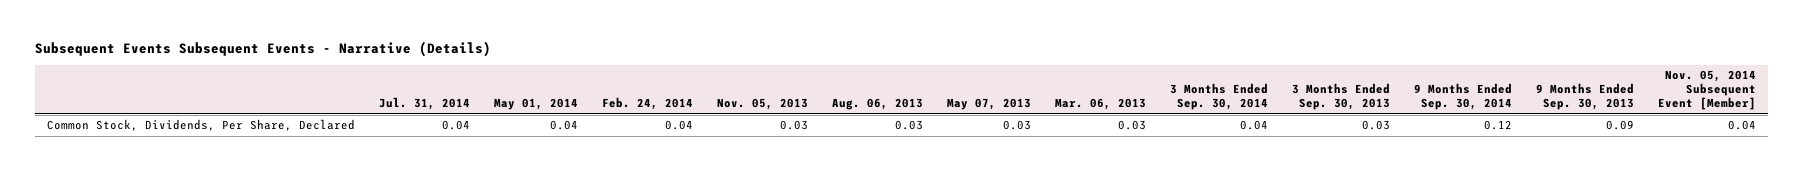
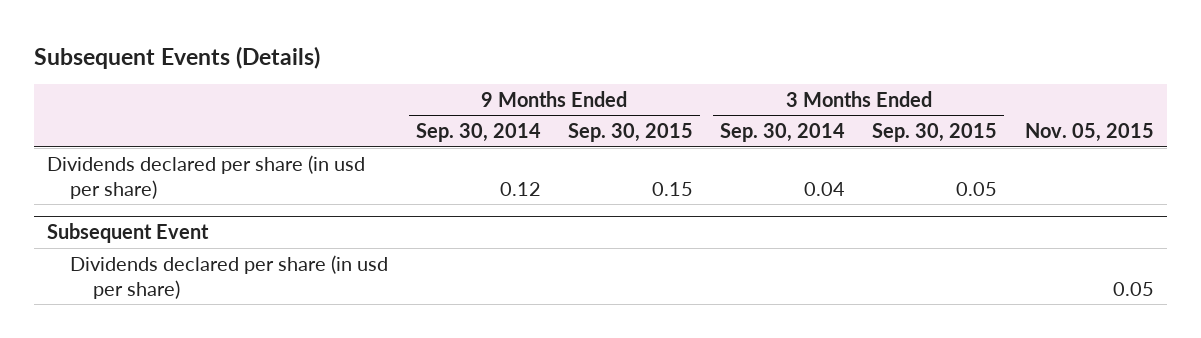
- Subsequent Events Subsequent Events - Narrative (Details)
+ Subsequent Events (Details)
- | Jul. 31, 2014 | May 01, 2014 | Feb. 24, 2014 | Nov. 05, 2013 | Aug. 06, 2013 | May 07, 2013 | Mar. 06, 2013 | 3 Months Ended Sep. 30, 2014 | 3 Months Ended Sep. 30, 2013 | 9 Months Ended Sep. 30, 2014 | 9 Months Ended Sep. 30, 2013 | Nov. 05, 2014 Subsequent Event [Member]
+ | 9 Months Ended Sep. 30, 2014 | 9 Months Ended Sep. 30, 2015 | 3 Months Ended Sep. 30, 2014 | 3 Months Ended Sep. 30, 2015 | Nov. 05, 2015
- Common Stock, Dividends, Per Share, Declared | 0.04 | 0.04 | 0.04 | 0.03 | 0.03 | 0.03 | 0.03 | 0.04 | 0.03 | 0.12 | 0.09 | 0.04
+ Dividends declared per share (in usd per share) | 0.12 | 0.15 | 0.04 | 0.05 |
+ Subsequent Event
+ Dividends declared per share (in usd per share) | | | | | 0.05

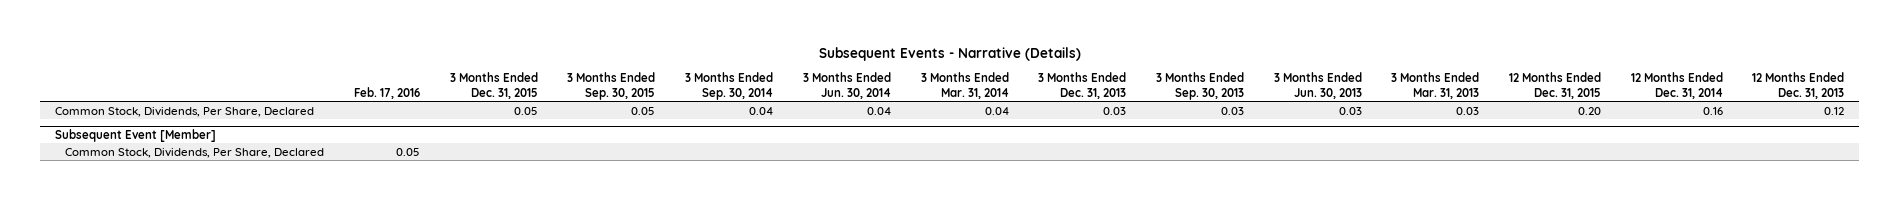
- Subsequent Events (Details)
+ Subsequent Events - Narrative (Details)
- | 9 Months Ended Sep. 30, 2014 | 9 Months Ended Sep. 30, 2015 | 3 Months Ended Sep. 30, 2014 | 3 Months Ended Sep. 30, 2015 | Nov. 05, 2015
+ | Feb. 17, 2016 | 3 Months Ended Dec. 31, 2015 | 3 Months Ended Sep. 30, 2015 | 3 Months Ended Sep. 30, 2014 | 3 Months Ended Jun. 30, 2014 | 3 Months Ended Mar. 31, 2014 | 3 Months Ended Dec. 31, 2013 | 3 Months Ended Sep. 30, 2013 | 3 Months Ended Jun. 30, 2013 | 3 Months Ended Mar. 31, 2013 | 12 Months Ended Dec. 31, 2015 | 12 Months Ended Dec. 31, 2014 | 12 Months Ended Dec. 31, 2013
- Dividends declared per share (in usd per share) | 0.12 | 0.15 | 0.04 | 0.05 |
- Subsequent Event
- Dividends declared per share (in usd per share) | | | | | 0.05
+ Common Stock, Dividends, Per Share, Declared | | 0.05 | 0.05 | 0.04 | 0.04 | 0.04 | 0.03 | 0.03 | 0.03 | 0.03 | 0.20 | 0.16 | 0.12
+ Subsequent Event [Member]
+ Common Stock, Dividends, Per Share, Declared | 0.05 | | | | | | | | | | | |

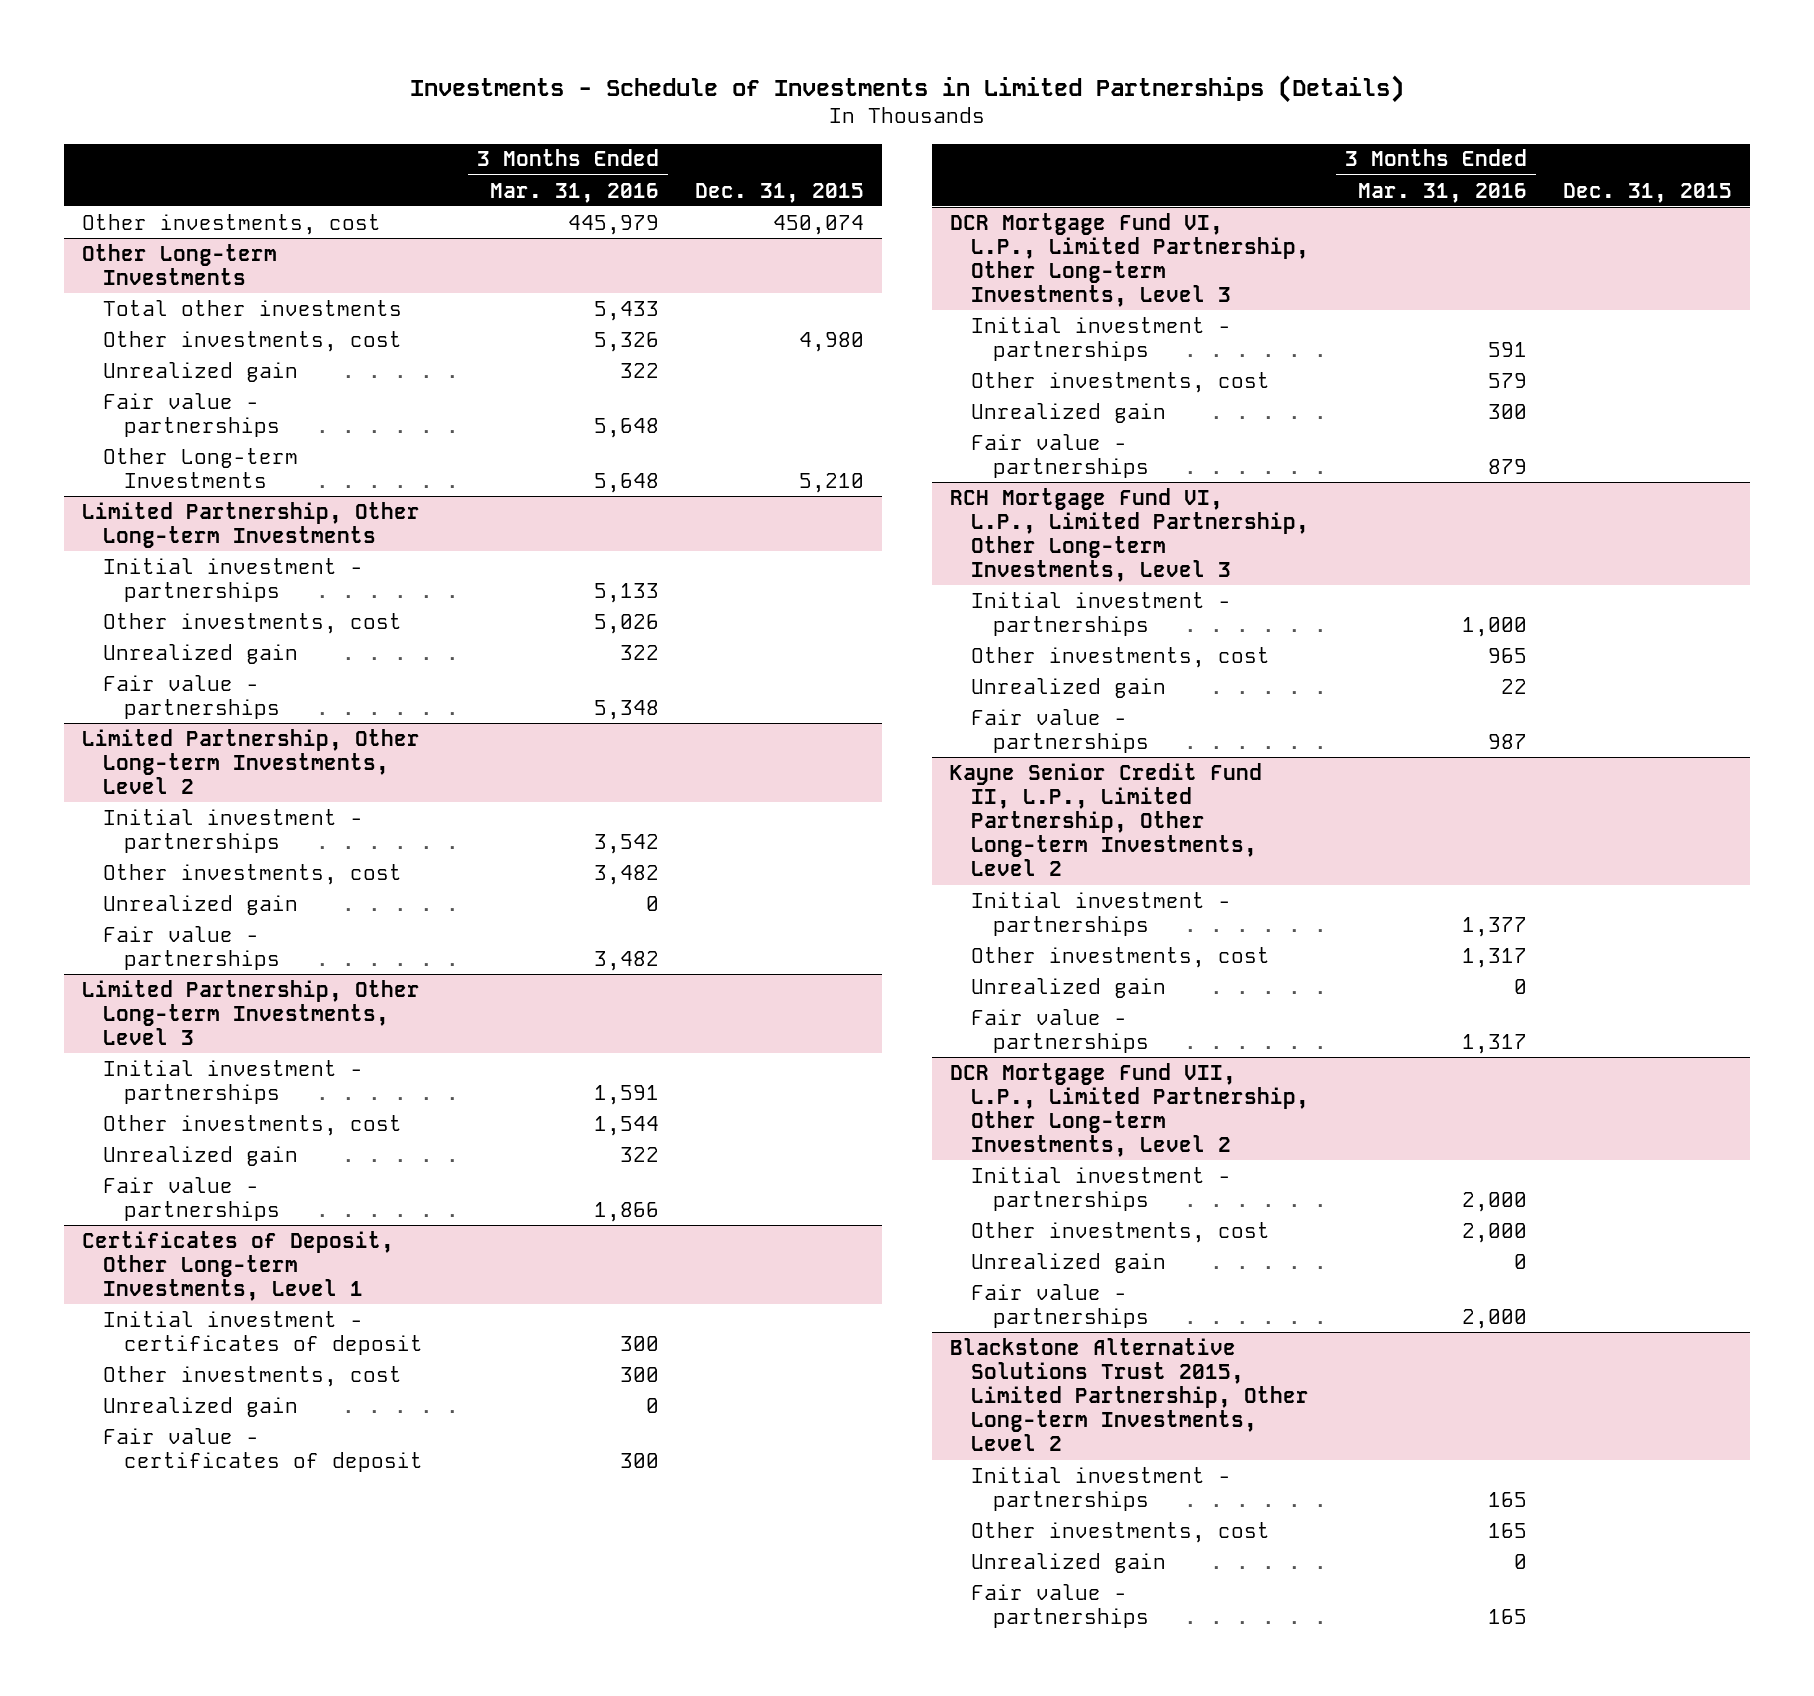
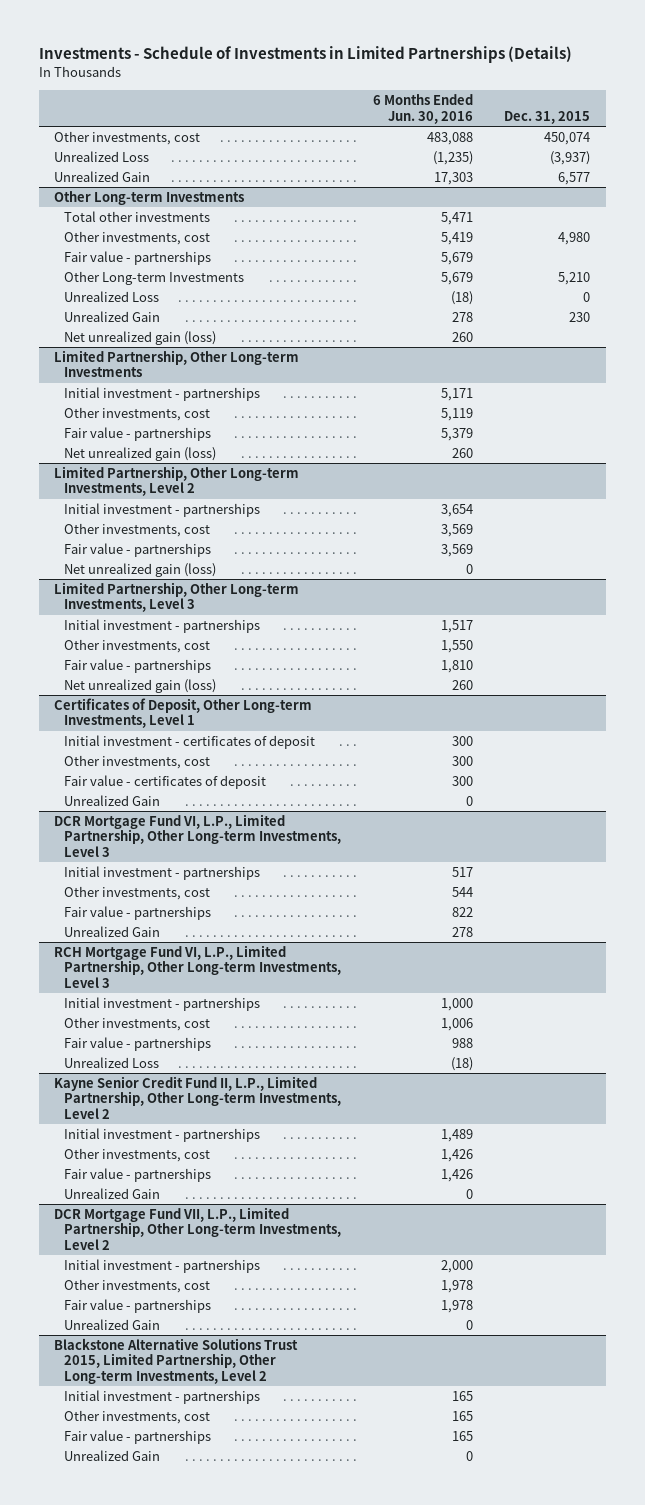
- | 3 Months Ended Mar. 31, 2016 | Dec. 31, 2015
+ | 6 Months Ended Jun. 30, 2016 | Dec. 31, 2015
+ Unrealized Loss | (1,235) | (3,937)
+ Unrealized Gain | 17,303 | 6,577
@ Other Long-term Investments
- Unrealized gain | 322 |
+ Unrealized Loss | (18) | 0
+ Unrealized Gain | 278 | 230
+ Net unrealized gain (loss) | 260 |
@ Limited Partnership, Other Long-term Investments
- Unrealized gain | 322 |
+ Net unrealized gain (loss) | 260 |
@ Limited Partnership, Other Long-term Investments, Level 2
- Unrealized gain | 0 |
+ Net unrealized gain (loss) | 0 |
@ Limited Partnership, Other Long-term Investments, Level 3
- Unrealized gain | 322 |
+ Net unrealized gain (loss) | 260 |
@ Certificates of Deposit, Other Long-term Investments, Level 1
- Unrealized gain | 0 |
+ Unrealized Gain | 0 |
@ DCR Mortgage Fund VI, L.P., Limited Partnership, Other Long-term Investments, Level 3
- Unrealized gain | 300 |
+ Unrealized Gain | 278 |
@ RCH Mortgage Fund VI, L.P., Limited Partnership, Other Long-term Investments, Level 3
- Unrealized gain | 22 |
+ Unrealized Loss | (18) |
@ Kayne Senior Credit Fund II, L.P., Limited Partnership, Other Long-term Investments, Level 2
- Unrealized gain | 0 |
+ Unrealized Gain | 0 |
@ DCR Mortgage Fund VII, L.P., Limited Partnership, Other Long-term Investments, Level 2
- Unrealized gain | 0 |
+ Unrealized Gain | 0 |
@ Blackstone Alternative Solutions Trust 2015, Limited Partnership, Other Long-term Investments, Level 2
- Unrealized gain | 0 |
+ Unrealized Gain | 0 |

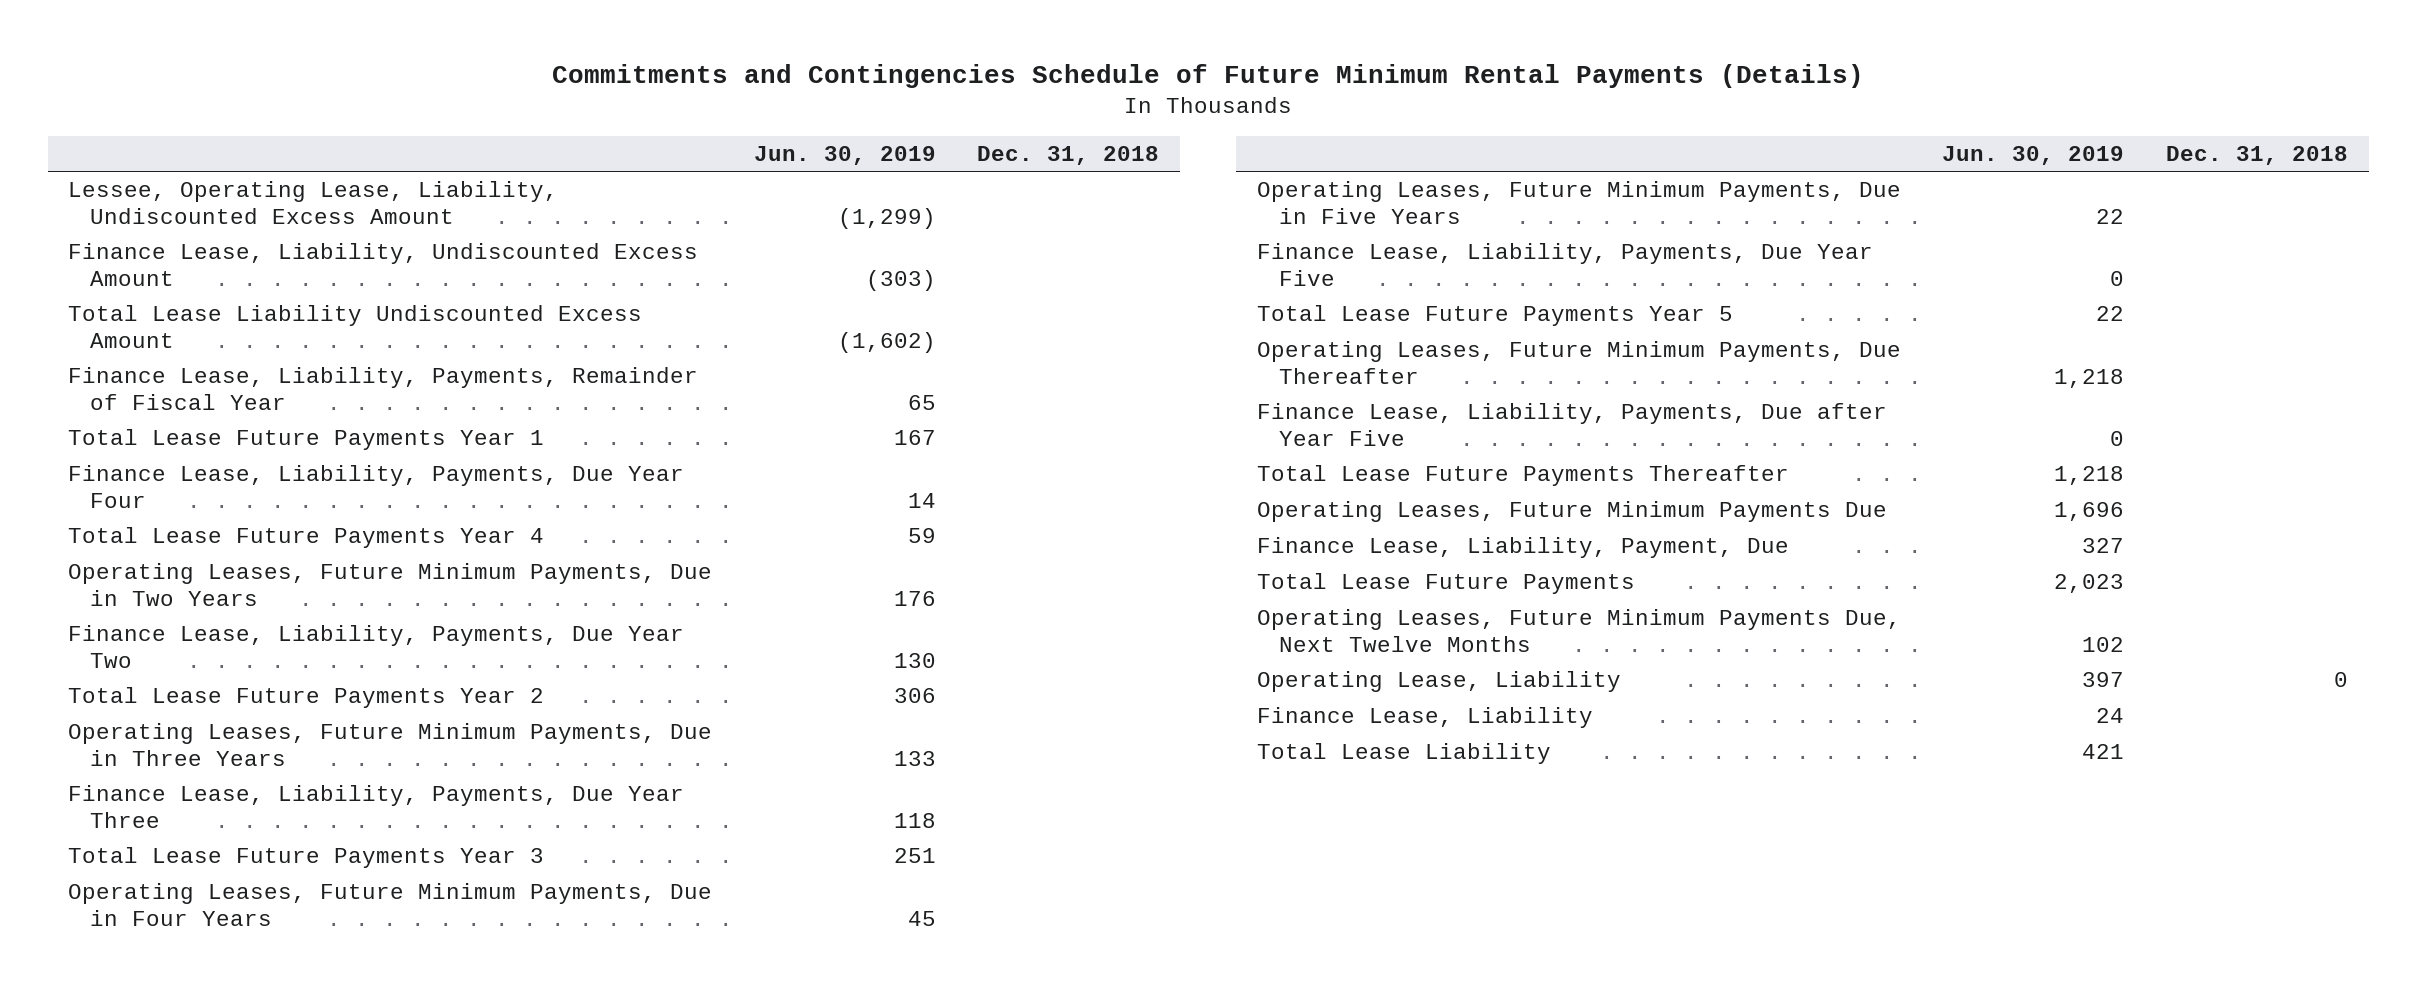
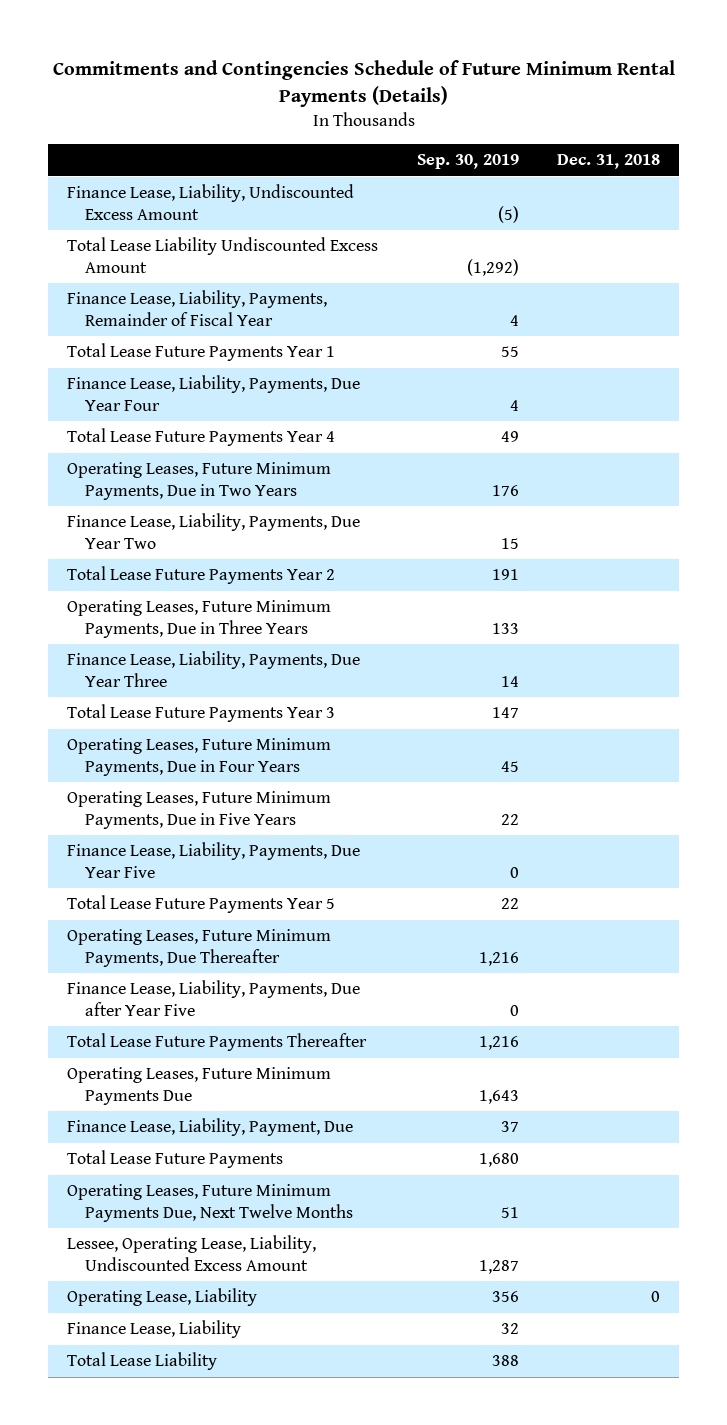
- | Jun. 30, 2019 | Dec. 31, 2018
+ | Sep. 30, 2019 | Dec. 31, 2018
moved down: Lessee, Operating Lease, Liability, Undiscounted Excess Amount | 1,287 |

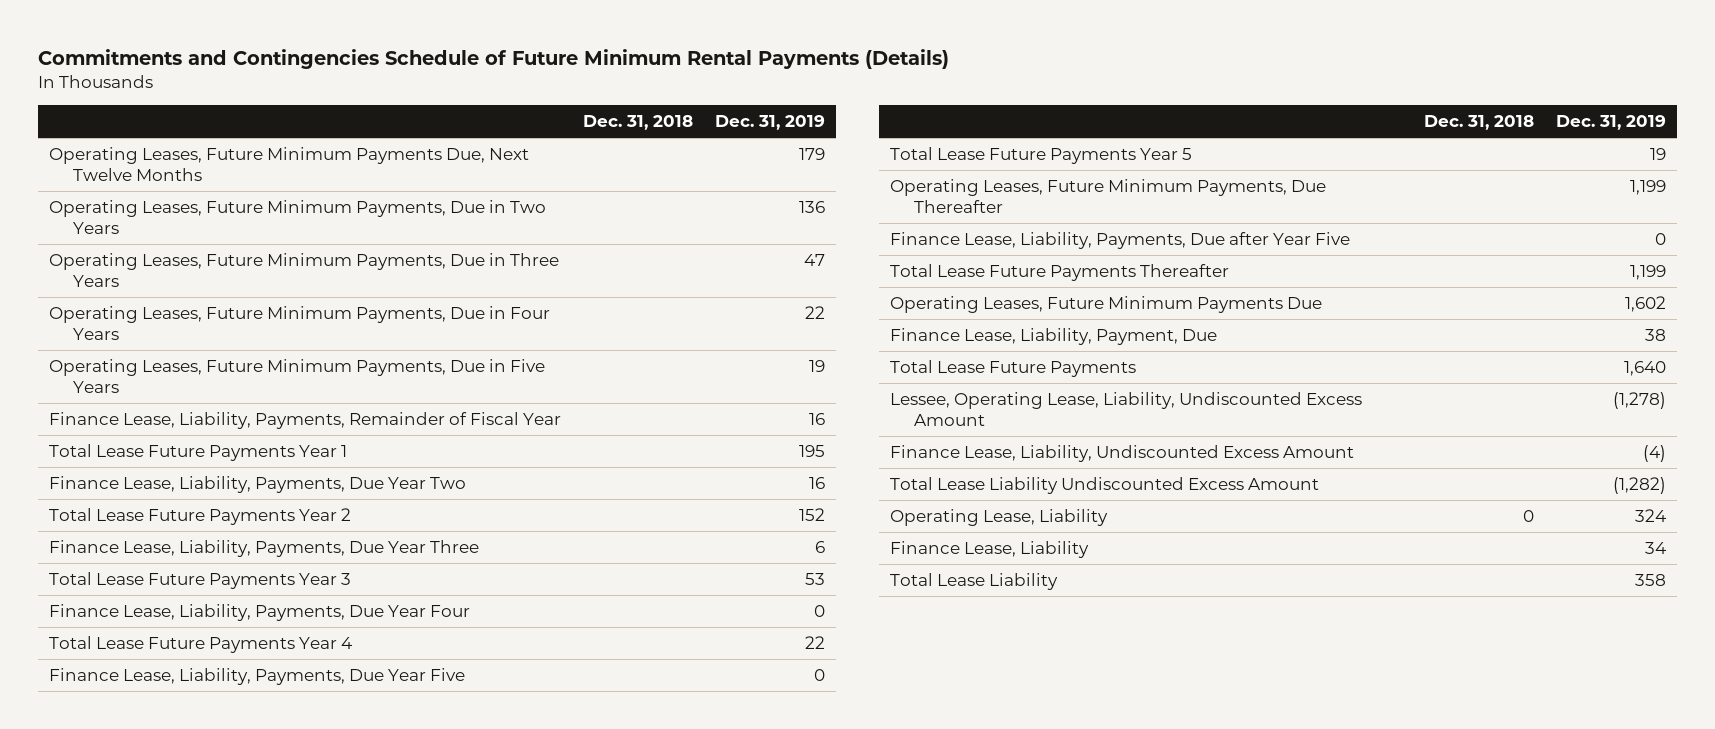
- | Sep. 30, 2019 | Dec. 31, 2018
+ | Dec. 31, 2018 | Dec. 31, 2019
moved up: Operating Leases, Future Minimum Payments Due, Next Twelve Months | | 179
moved up: Operating Leases, Future Minimum Payments, Due in Two Years | | 136
moved up: Operating Leases, Future Minimum Payments, Due in Three Years | | 47
moved up: Operating Leases, Future Minimum Payments, Due in Four Years | | 22
moved up: Operating Leases, Future Minimum Payments, Due in Five Years | | 19
moved down: Finance Lease, Liability, Payments, Due Year Four | | 0
moved down: Total Lease Future Payments Year 4 | | 22
moved down: Finance Lease, Liability, Undiscounted Excess Amount | | (4)
moved down: Total Lease Liability Undiscounted Excess Amount | | (1,282)

